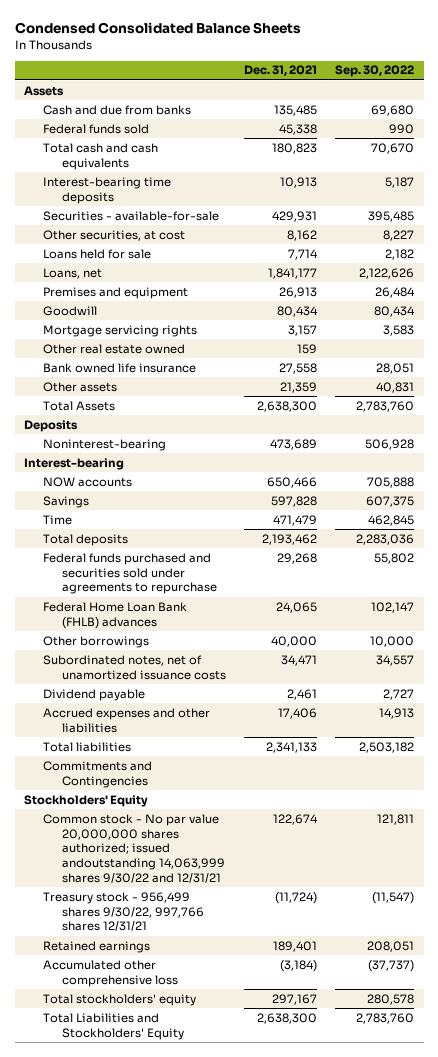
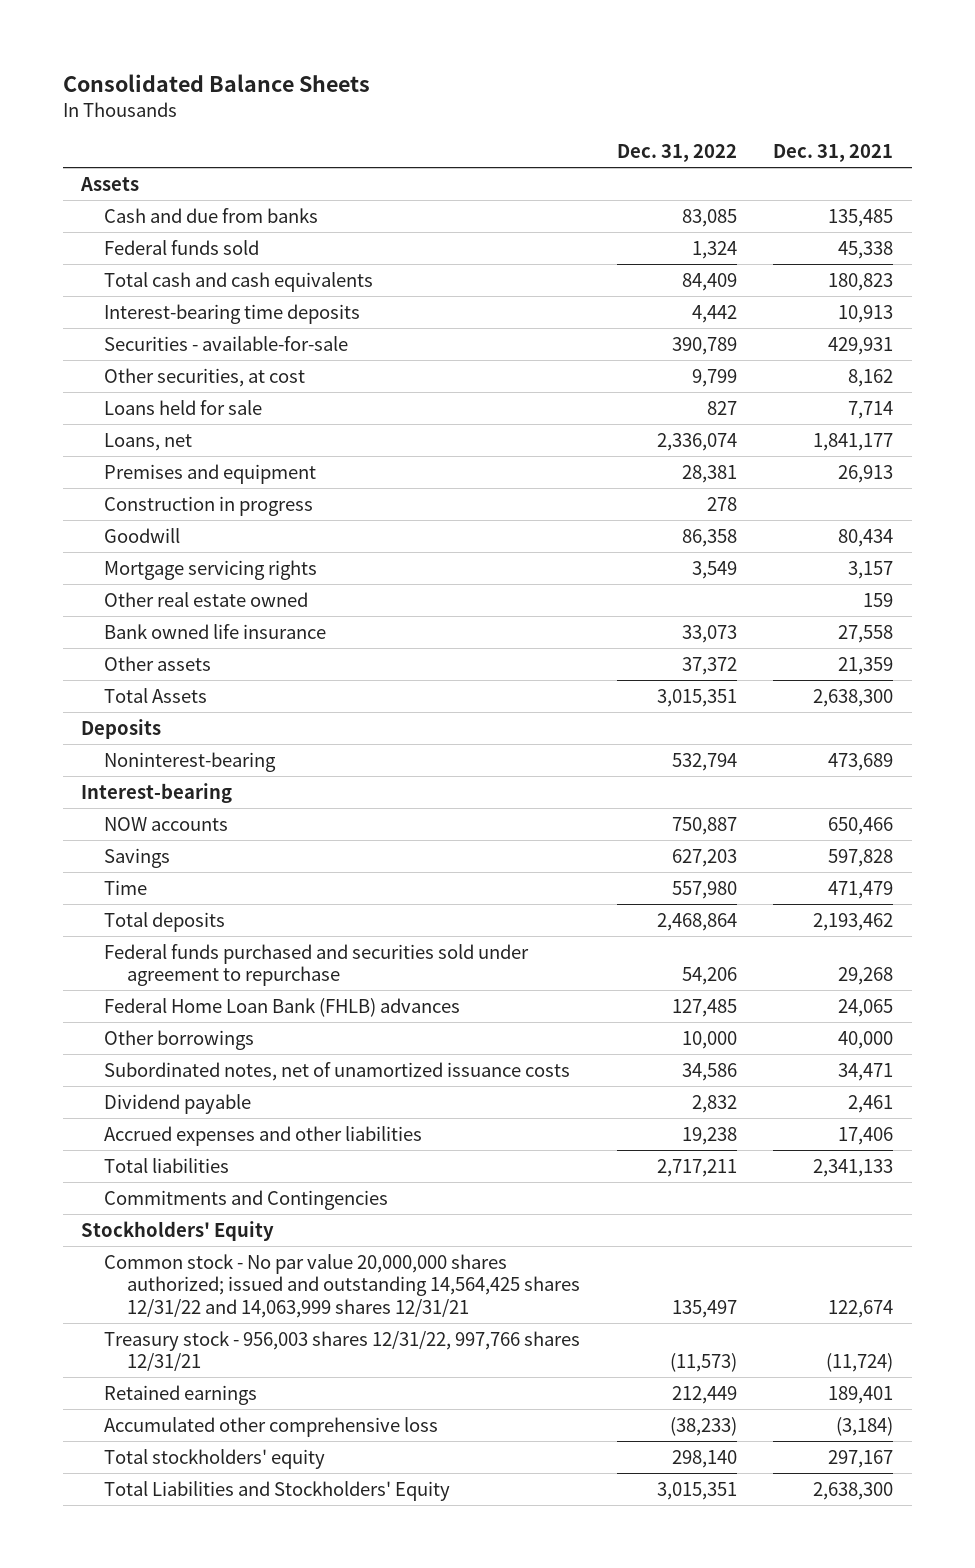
- Condensed Consolidated Balance Sheets
+ Consolidated Balance Sheets
- | Dec. 31, 2021 | Sep. 30, 2022
+ | Dec. 31, 2022 | Dec. 31, 2021
+ Construction in progress | 278 |
- Federal funds purchased and securities sold under agreements to repurchase | 29,268 | 55,802
+ Federal funds purchased and securities sold under agreement to repurchase | 54,206 | 29,268
- Common stock - No par value 20,000,000 shares authorized; issued andoutstanding 14,063,999 shares 9/30/22 and 12/31/21 | 122,674 | 121,811
- Treasury stock - 956,499 shares 9/30/22, 997,766 shares 12/31/21 | (11,724) | (11,547)
+ Common stock - No par value 20,000,000 shares authorized; issued and outstanding 14,564,425 shares 12/31/22 and 14,063,999 shares 12/31/21 | 135,497 | 122,674
+ Treasury stock - 956,003 shares 12/31/22, 997,766 shares 12/31/21 | (11,573) | (11,724)

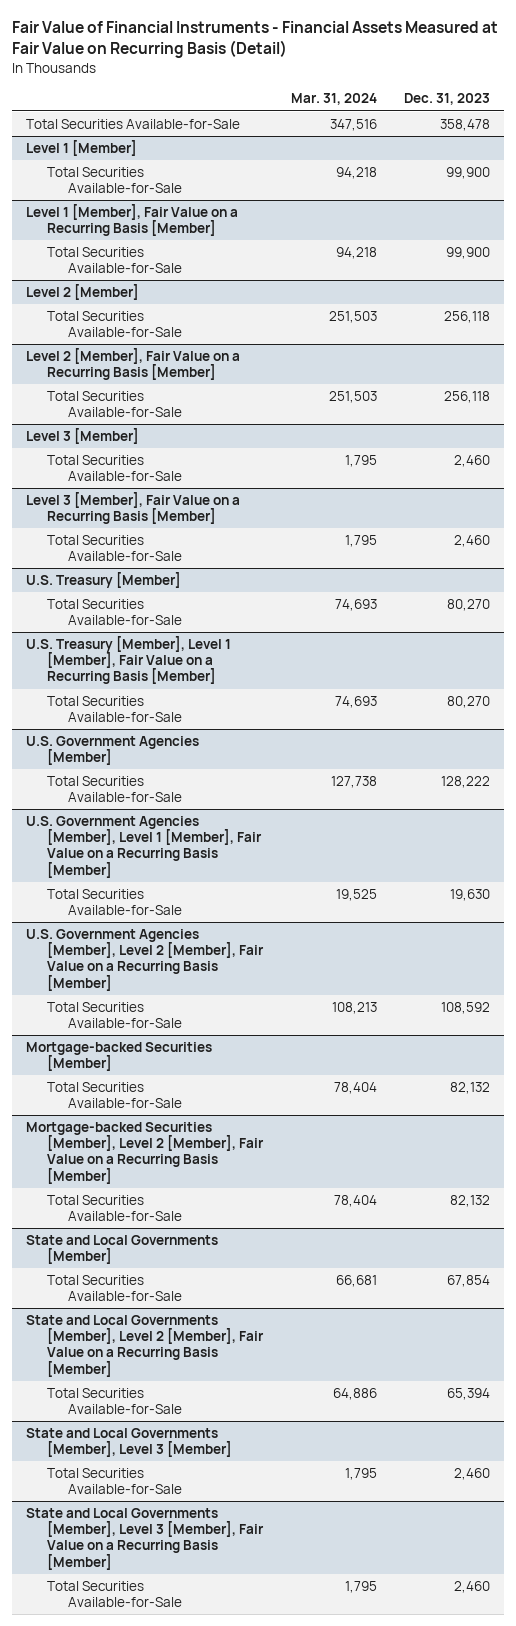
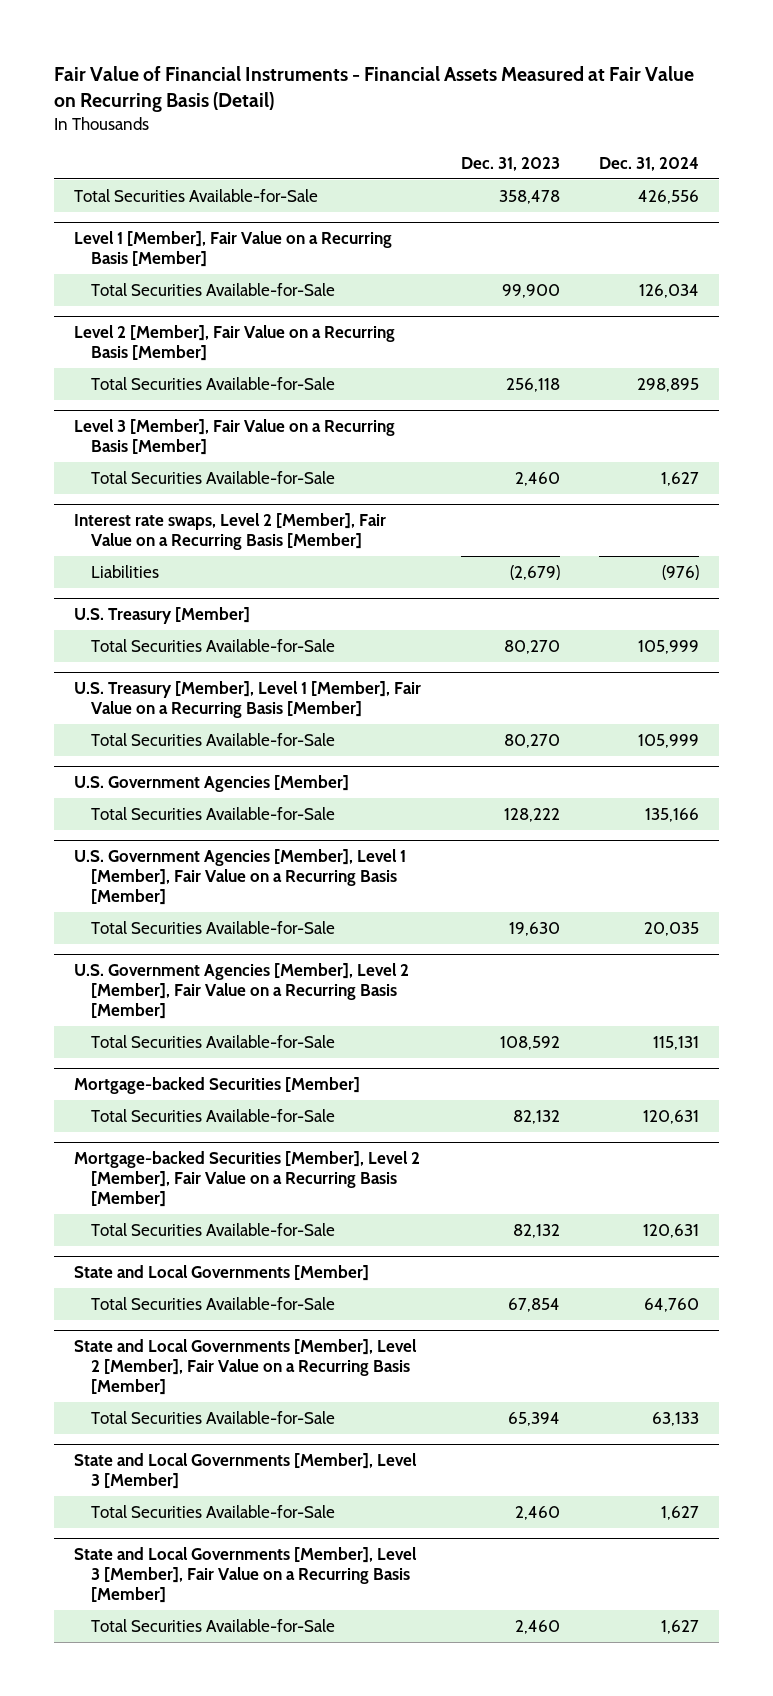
- | Mar. 31, 2024 | Dec. 31, 2023
+ | Dec. 31, 2023 | Dec. 31, 2024
- Level 1 [Member]
- Total Securities Available-for-Sale | 94,218 | 99,900
- Level 2 [Member]
- Total Securities Available-for-Sale | 251,503 | 256,118
- Level 3 [Member]
- Total Securities Available-for-Sale | 1,795 | 2,460
+ Interest rate swaps, Level 2 [Member], Fair Value on a Recurring Basis [Member]
+ Liabilities | (2,679) | (976)

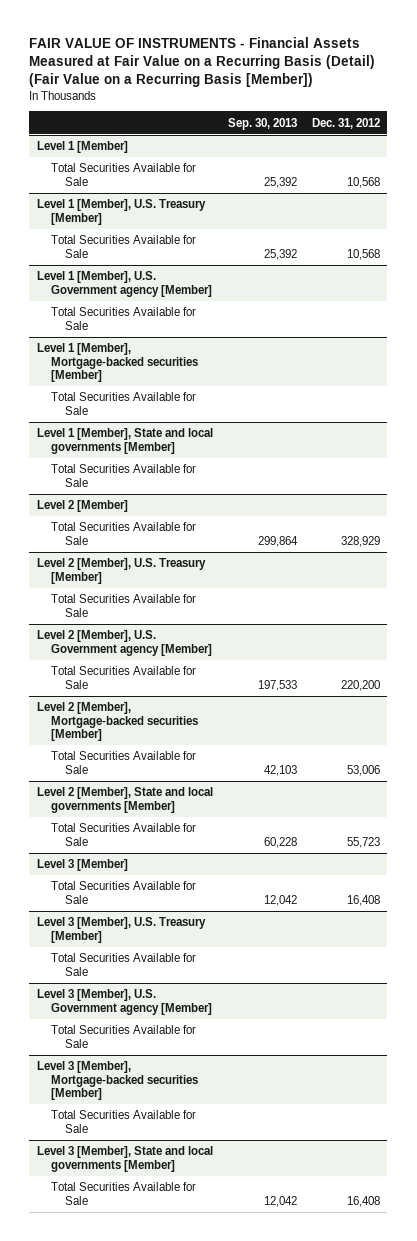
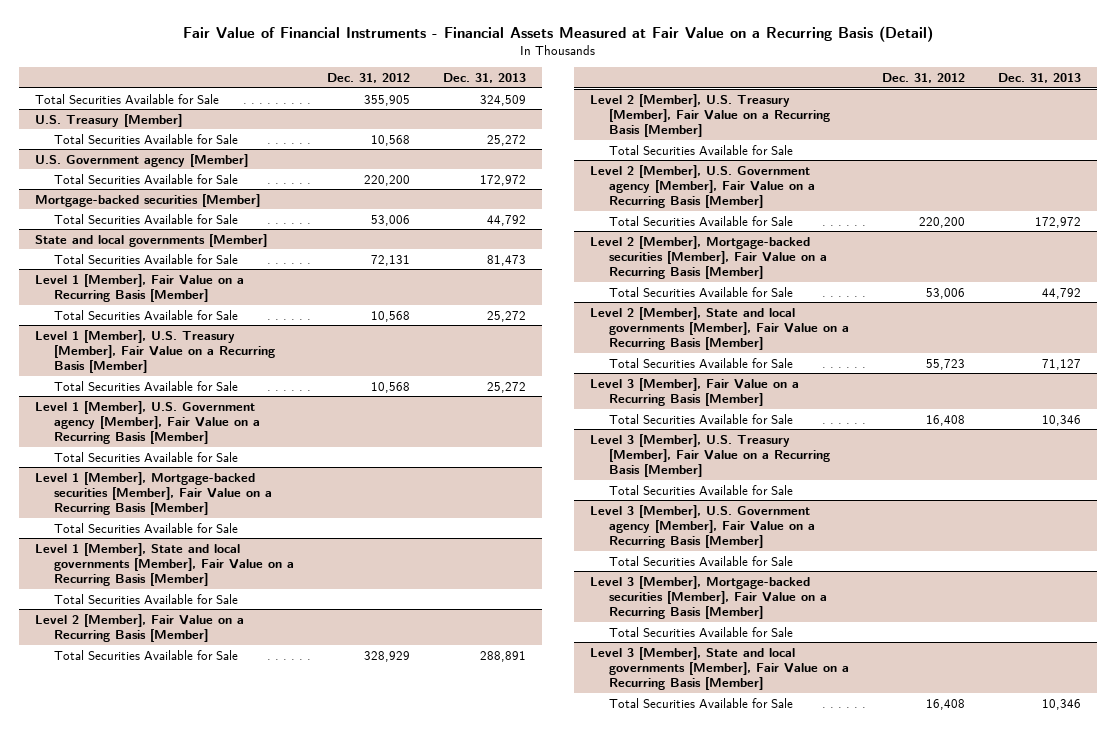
- FAIR VALUE OF INSTRUMENTS - Financial Assets Measured at Fair Value on a Recurring Basis (Detail) (Fair Value on a Recurring Basis [Member])
+ Fair Value of Financial Instruments - Financial Assets Measured at Fair Value on a Recurring Basis (Detail)
- | Sep. 30, 2013 | Dec. 31, 2012
+ | Dec. 31, 2012 | Dec. 31, 2013
- Level 1 [Member]
+ Total Securities Available for Sale | 355,905 | 324,509
+ U.S. Treasury [Member]
- Level 1 [Member], U.S. Treasury [Member]
+ U.S. Government agency [Member]
+ Total Securities Available for Sale | 220,200 | 172,972
+ Mortgage-backed securities [Member]
+ Total Securities Available for Sale | 53,006 | 44,792
+ State and local governments [Member]
+ Total Securities Available for Sale | 72,131 | 81,473
+ Level 1 [Member], Fair Value on a Recurring Basis [Member]
- Level 1 [Member], U.S. Government agency [Member]
+ Level 1 [Member], U.S. Treasury [Member], Fair Value on a Recurring Basis [Member]
+ Total Securities Available for Sale | 10,568 | 25,272
+ Level 1 [Member], U.S. Government agency [Member], Fair Value on a Recurring Basis [Member]
- Level 1 [Member], Mortgage-backed securities [Member]
+ Level 1 [Member], Mortgage-backed securities [Member], Fair Value on a Recurring Basis [Member]
- Level 1 [Member], State and local governments [Member]
+ Level 1 [Member], State and local governments [Member], Fair Value on a Recurring Basis [Member]
- Level 2 [Member]
+ Level 2 [Member], Fair Value on a Recurring Basis [Member]
- Level 2 [Member], U.S. Treasury [Member]
+ Level 2 [Member], U.S. Treasury [Member], Fair Value on a Recurring Basis [Member]
- Level 2 [Member], U.S. Government agency [Member]
+ Level 2 [Member], U.S. Government agency [Member], Fair Value on a Recurring Basis [Member]
- Level 2 [Member], Mortgage-backed securities [Member]
+ Level 2 [Member], Mortgage-backed securities [Member], Fair Value on a Recurring Basis [Member]
- Level 2 [Member], State and local governments [Member]
+ Level 2 [Member], State and local governments [Member], Fair Value on a Recurring Basis [Member]
- Level 3 [Member]
+ Level 3 [Member], Fair Value on a Recurring Basis [Member]
- Level 3 [Member], U.S. Treasury [Member]
+ Level 3 [Member], U.S. Treasury [Member], Fair Value on a Recurring Basis [Member]
- Level 3 [Member], U.S. Government agency [Member]
+ Level 3 [Member], U.S. Government agency [Member], Fair Value on a Recurring Basis [Member]
- Level 3 [Member], Mortgage-backed securities [Member]
+ Level 3 [Member], Mortgage-backed securities [Member], Fair Value on a Recurring Basis [Member]
- Level 3 [Member], State and local governments [Member]
+ Level 3 [Member], State and local governments [Member], Fair Value on a Recurring Basis [Member]

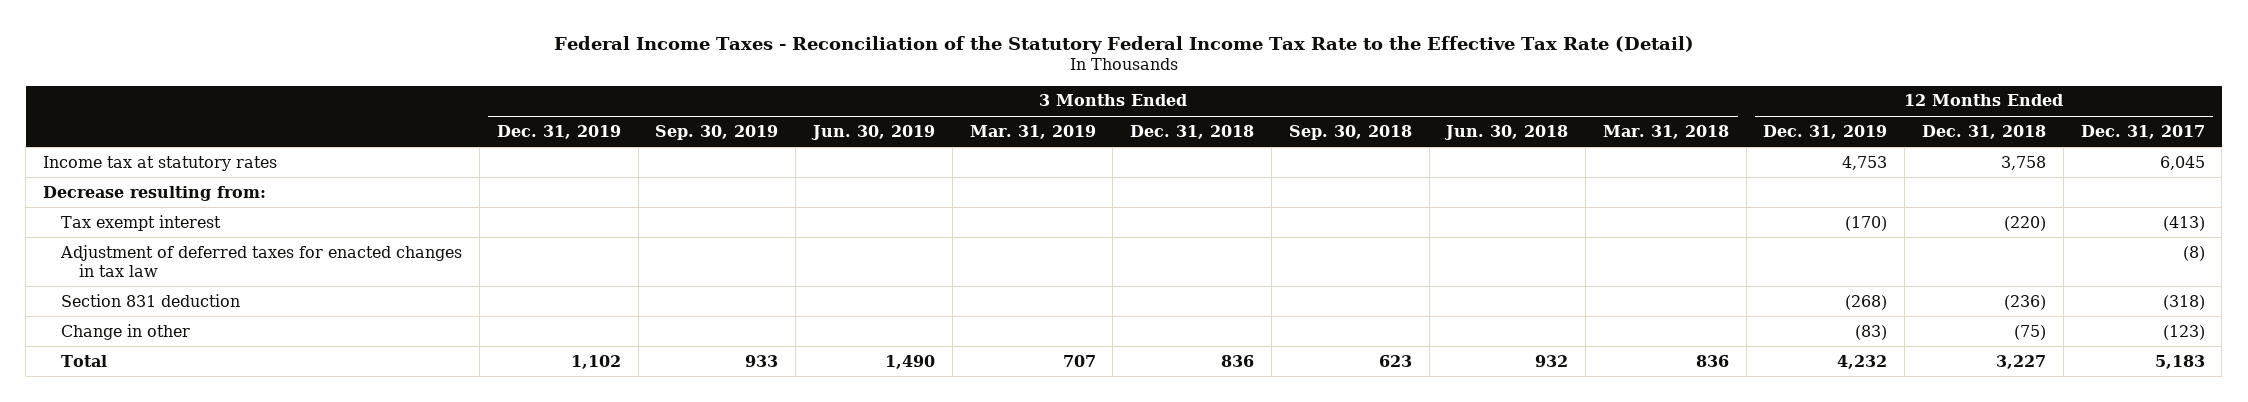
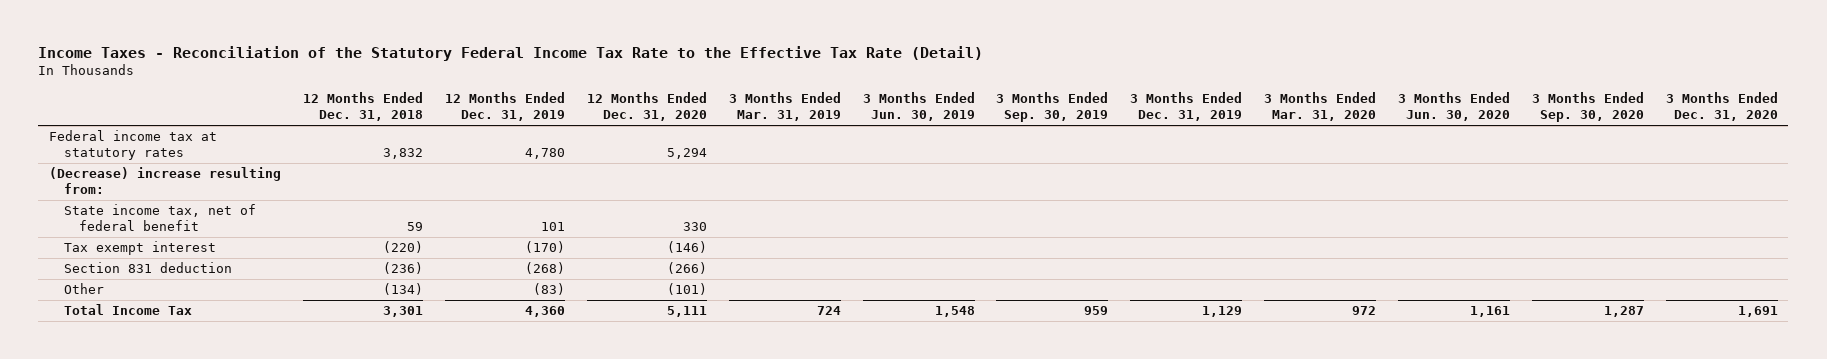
- Federal Income Taxes - Reconciliation of the Statutory Federal Income Tax Rate to the Effective Tax Rate (Detail)
+ Income Taxes - Reconciliation of the Statutory Federal Income Tax Rate to the Effective Tax Rate (Detail)
- | 3 Months Ended Dec. 31, 2019 | 3 Months Ended Sep. 30, 2019 | 3 Months Ended Jun. 30, 2019 | 3 Months Ended Mar. 31, 2019 | 3 Months Ended Dec. 31, 2018 | 3 Months Ended Sep. 30, 2018 | 3 Months Ended Jun. 30, 2018 | 3 Months Ended Mar. 31, 2018 | 12 Months Ended Dec. 31, 2019 | 12 Months Ended Dec. 31, 2018 | 12 Months Ended Dec. 31, 2017
+ | 12 Months Ended Dec. 31, 2018 | 12 Months Ended Dec. 31, 2019 | 12 Months Ended Dec. 31, 2020 | 3 Months Ended Mar. 31, 2019 | 3 Months Ended Jun. 30, 2019 | 3 Months Ended Sep. 30, 2019 | 3 Months Ended Dec. 31, 2019 | 3 Months Ended Mar. 31, 2020 | 3 Months Ended Jun. 30, 2020 | 3 Months Ended Sep. 30, 2020 | 3 Months Ended Dec. 31, 2020
- Income tax at statutory rates | | | | | | | | | 4,753 | 3,758 | 6,045
- Decrease resulting from:
+ Federal income tax at statutory rates | 3,832 | 4,780 | 5,294 | | | | | | | |
+ (Decrease) increase resulting from:
+ State income tax, net of federal benefit | 59 | 101 | 330 | | | | | | | |
- Adjustment of deferred taxes for enacted changes in tax law | | | | | | | | | | | (8)
- Change in other | | | | | | | | | (83) | (75) | (123)
- Total | 1,102 | 933 | 1,490 | 707 | 836 | 623 | 932 | 836 | 4,232 | 3,227 | 5,183
+ Other | (134) | (83) | (101) | | | | | | | |
+ Total Income Tax | 3,301 | 4,360 | 5,111 | 724 | 1,548 | 959 | 1,129 | 972 | 1,161 | 1,287 | 1,691

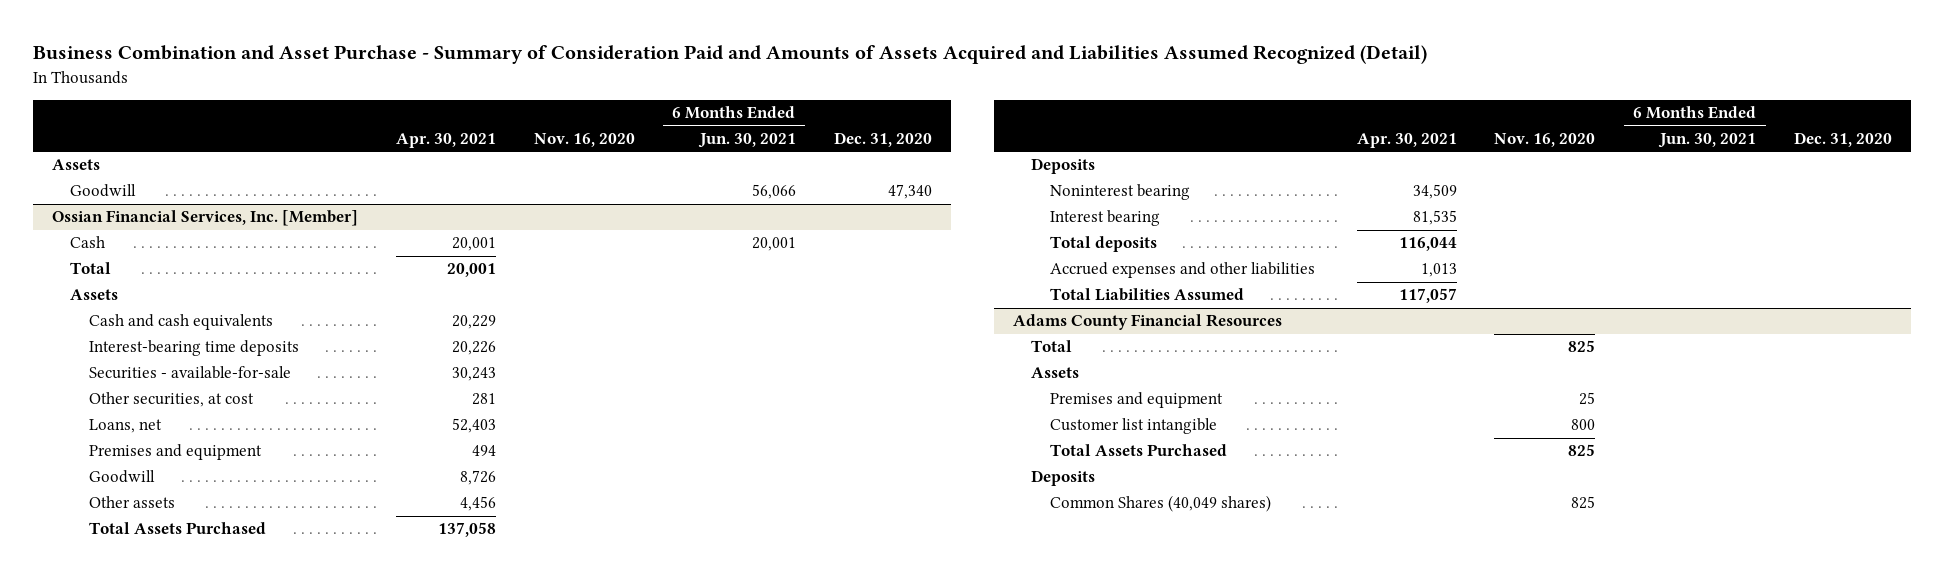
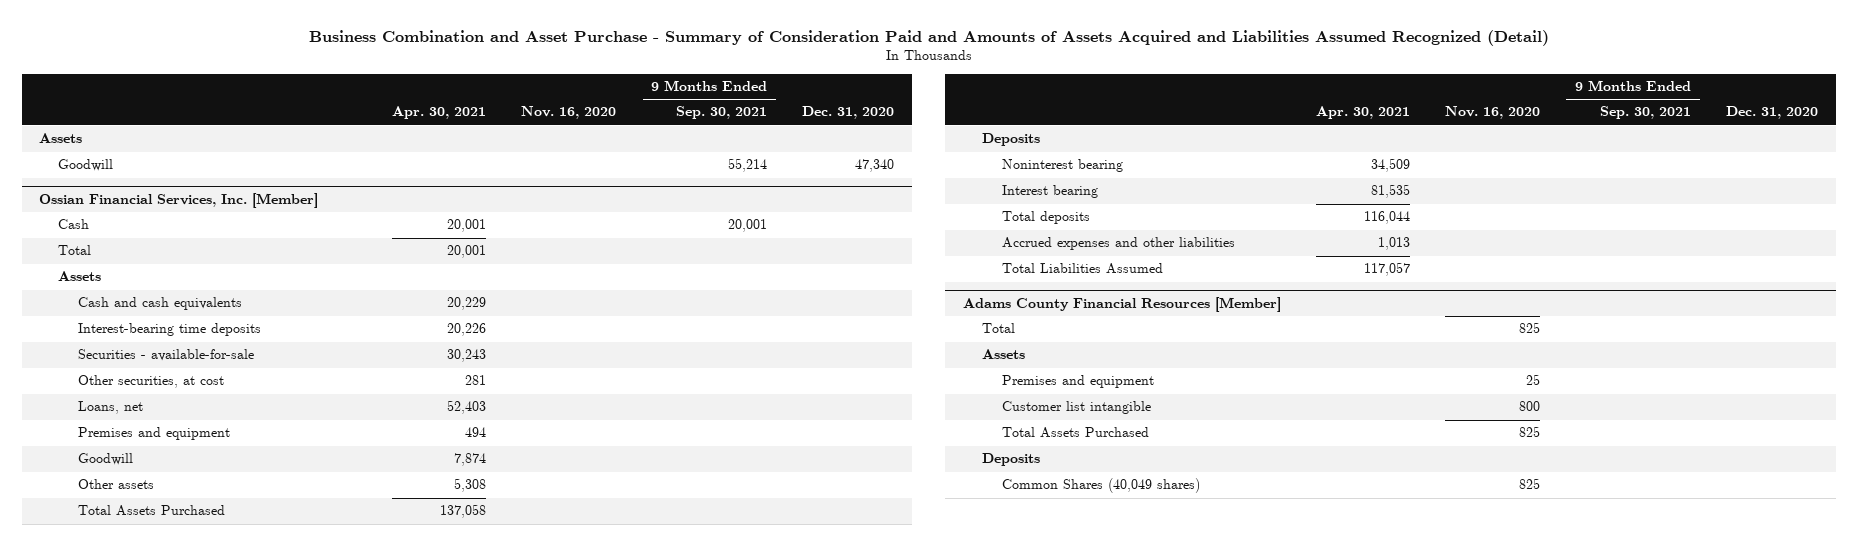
- | Apr. 30, 2021 | Nov. 16, 2020 | 6 Months Ended Jun. 30, 2021 | Dec. 31, 2020
+ | Apr. 30, 2021 | Nov. 16, 2020 | 9 Months Ended Sep. 30, 2021 | Dec. 31, 2020
@ Ossian Financial Services, Inc. [Member]
- Goodwill | 8,726 | | |
- Other assets | 4,456 | | |
+ Goodwill | 7,874 | | |
+ Other assets | 5,308 | | |
- Adams County Financial Resources
+ Adams County Financial Resources [Member]

